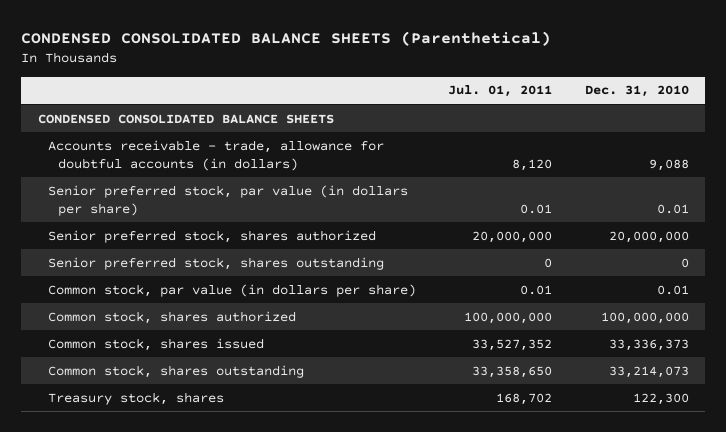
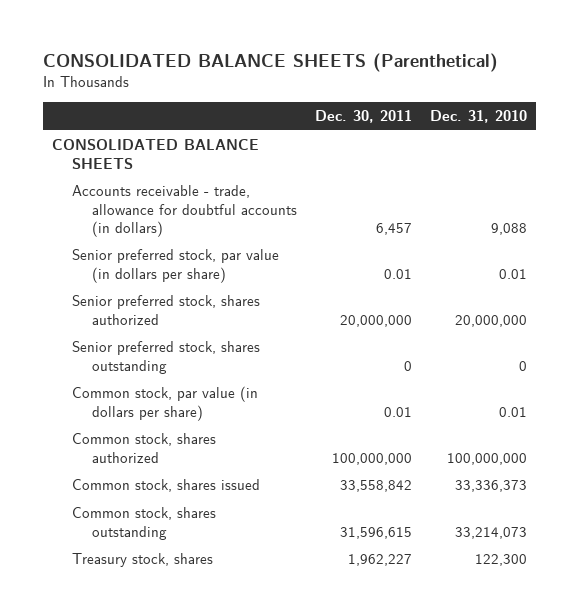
- CONDENSED CONSOLIDATED BALANCE SHEETS (Parenthetical)
+ CONSOLIDATED BALANCE SHEETS (Parenthetical)
- | Jul. 01, 2011 | Dec. 31, 2010
+ | Dec. 30, 2011 | Dec. 31, 2010
- CONDENSED CONSOLIDATED BALANCE SHEETS
+ CONSOLIDATED BALANCE SHEETS

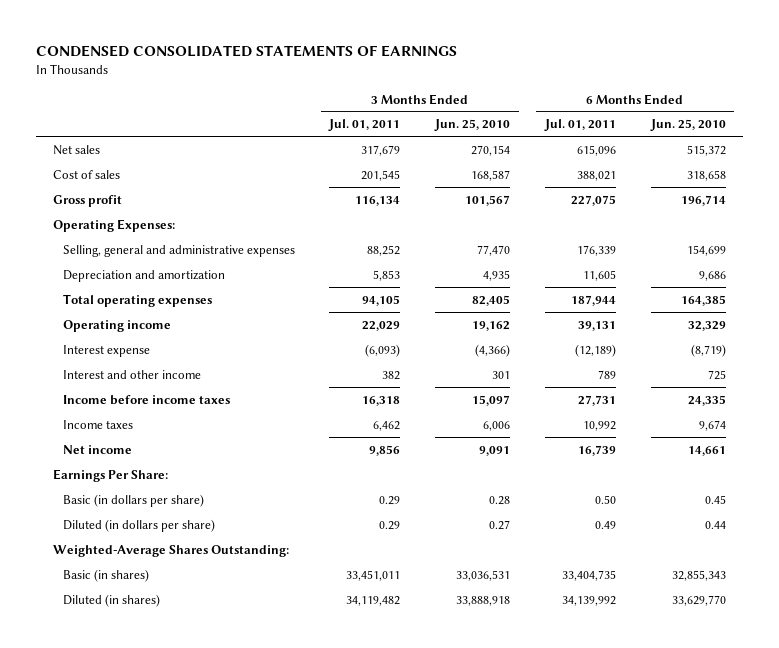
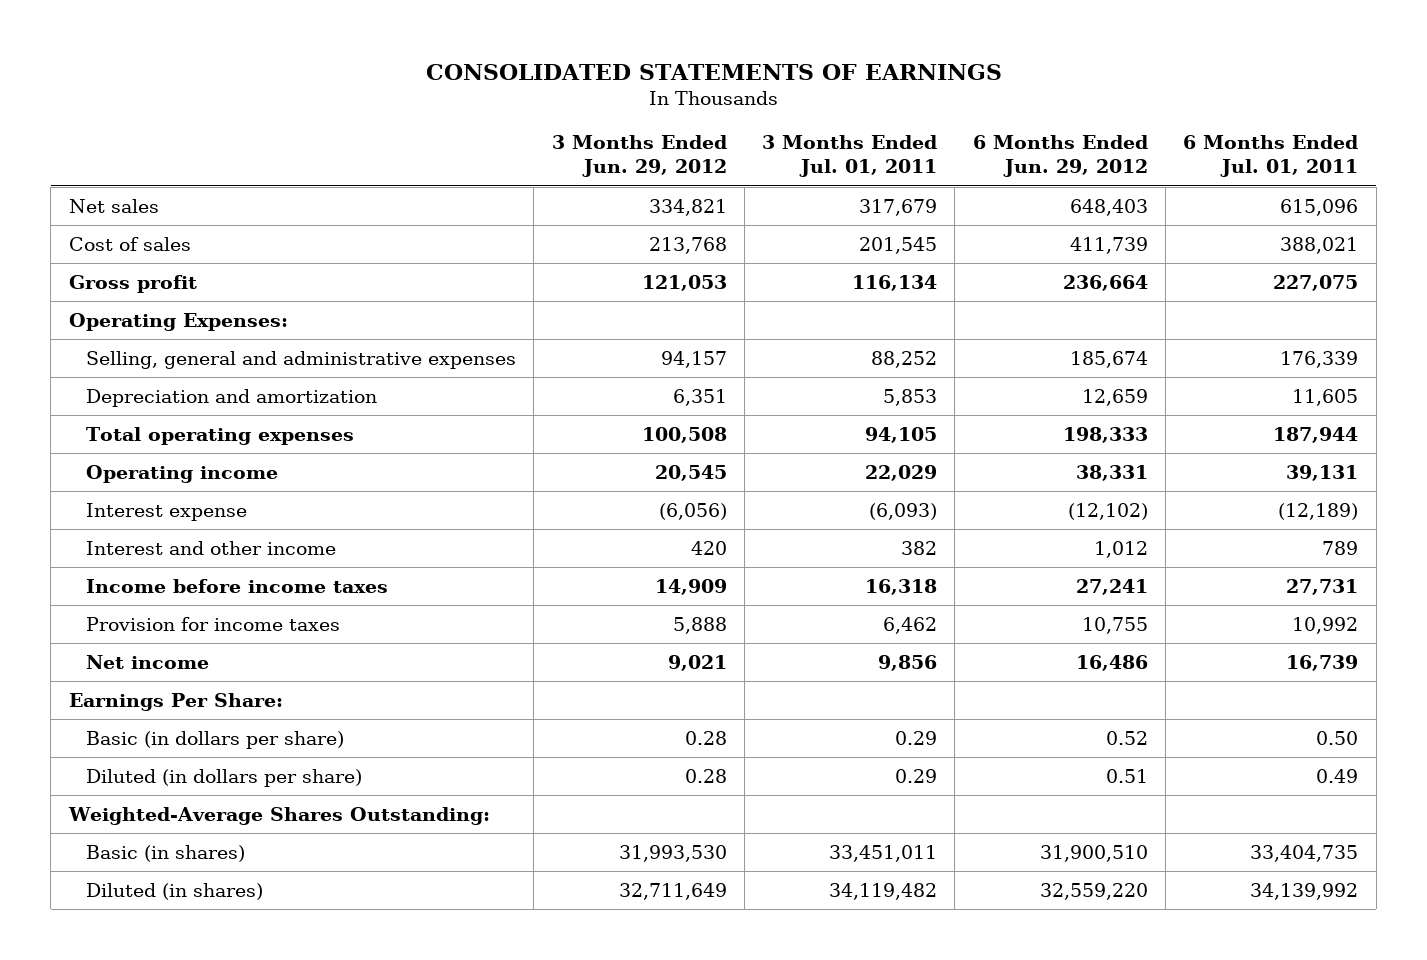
- CONDENSED CONSOLIDATED STATEMENTS OF EARNINGS
+ CONSOLIDATED STATEMENTS OF EARNINGS
- | 3 Months Ended Jul. 01, 2011 | 3 Months Ended Jun. 25, 2010 | 6 Months Ended Jul. 01, 2011 | 6 Months Ended Jun. 25, 2010
+ | 3 Months Ended Jun. 29, 2012 | 3 Months Ended Jul. 01, 2011 | 6 Months Ended Jun. 29, 2012 | 6 Months Ended Jul. 01, 2011
- Income taxes | 6,462 | 6,006 | 10,992 | 9,674
+ Provision for income taxes | 5,888 | 6,462 | 10,755 | 10,992

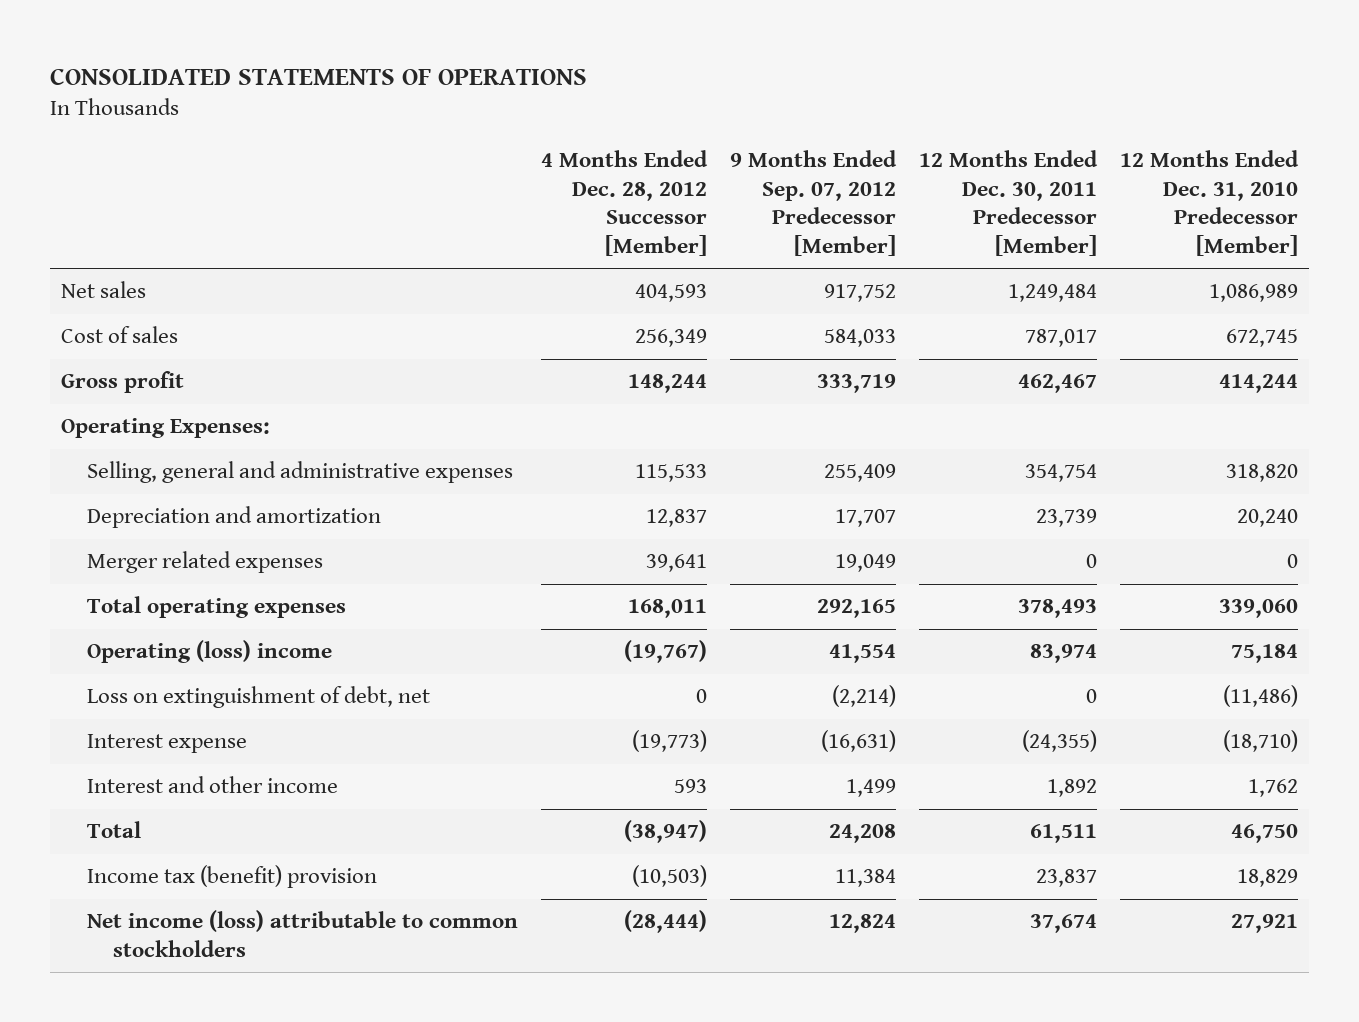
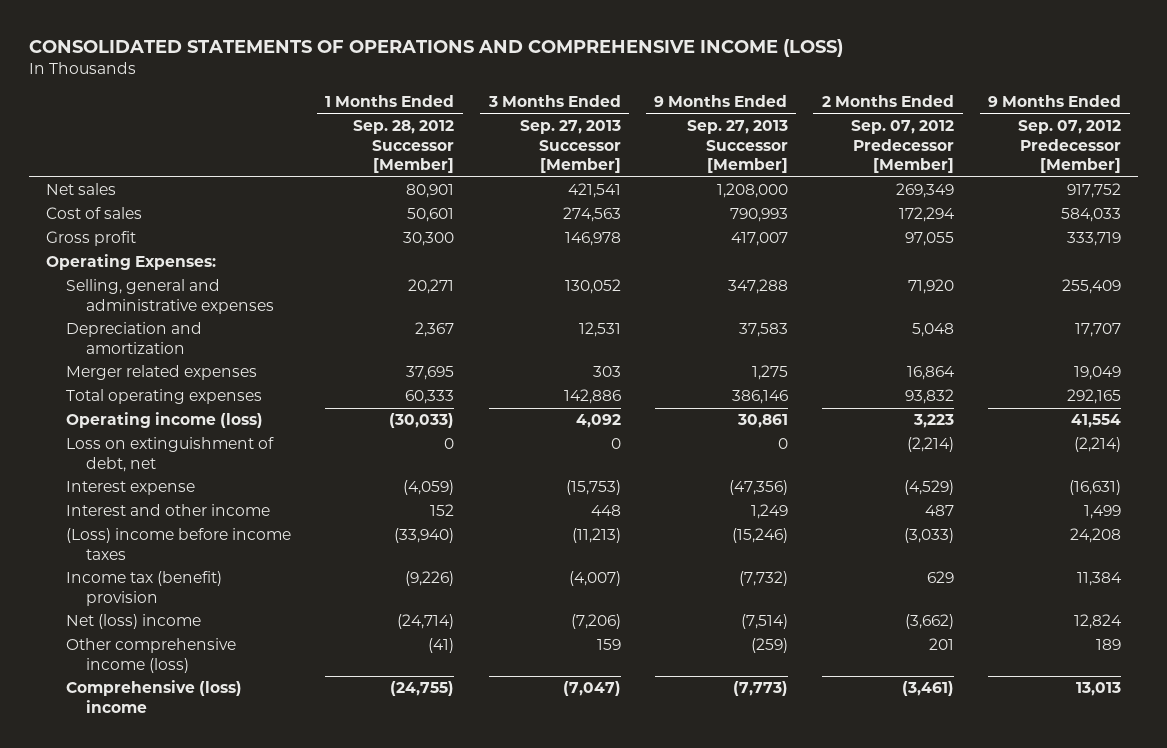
- CONSOLIDATED STATEMENTS OF OPERATIONS
+ CONSOLIDATED STATEMENTS OF OPERATIONS AND COMPREHENSIVE INCOME (LOSS)
- | 4 Months Ended Dec. 28, 2012 Successor [Member] | 9 Months Ended Sep. 07, 2012 Predecessor [Member] | 12 Months Ended Dec. 30, 2011 Predecessor [Member] | 12 Months Ended Dec. 31, 2010 Predecessor [Member]
+ | 1 Months Ended Sep. 28, 2012 Successor [Member] | 3 Months Ended Sep. 27, 2013 Successor [Member] | 9 Months Ended Sep. 27, 2013 Successor [Member] | 2 Months Ended Sep. 07, 2012 Predecessor [Member] | 9 Months Ended Sep. 07, 2012 Predecessor [Member]
- Operating (loss) income | (19,767) | 41,554 | 83,974 | 75,184
+ Operating income (loss) | (30,033) | 4,092 | 30,861 | 3,223 | 41,554
- Total | (38,947) | 24,208 | 61,511 | 46,750
+ (Loss) income before income taxes | (33,940) | (11,213) | (15,246) | (3,033) | 24,208
- Net income (loss) attributable to common stockholders | (28,444) | 12,824 | 37,674 | 27,921
+ Net (loss) income | (24,714) | (7,206) | (7,514) | (3,662) | 12,824
+ Other comprehensive income (loss) | (41) | 159 | (259) | 201 | 189
+ Comprehensive (loss) income | (24,755) | (7,047) | (7,773) | (3,461) | 13,013

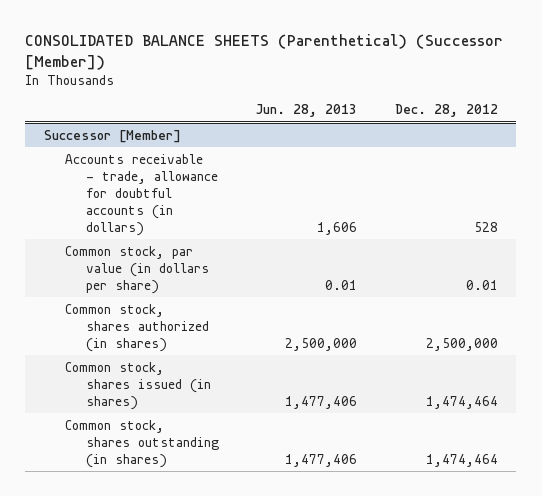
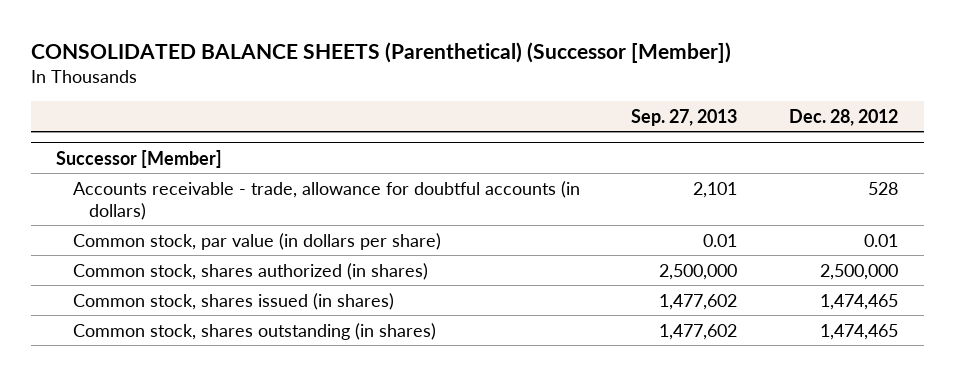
- | Jun. 28, 2013 | Dec. 28, 2012
+ | Sep. 27, 2013 | Dec. 28, 2012
@ Successor [Member]
- Common stock, shares issued (in shares) | 1,477,406 | 1,474,464
- Common stock, shares outstanding (in shares) | 1,477,406 | 1,474,464
+ Common stock, shares issued (in shares) | 1,477,602 | 1,474,465
+ Common stock, shares outstanding (in shares) | 1,477,602 | 1,474,465

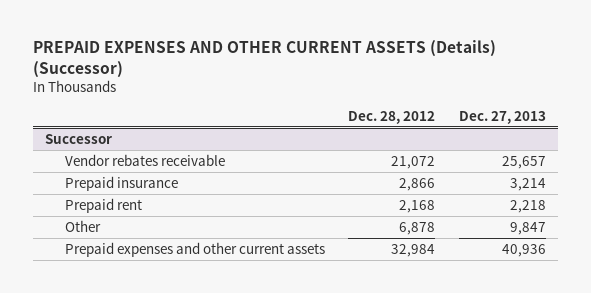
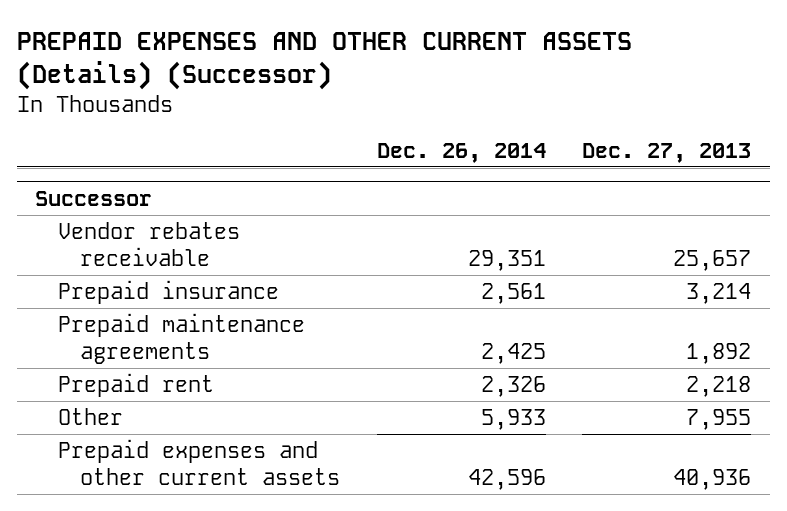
- | Dec. 28, 2012 | Dec. 27, 2013
+ | Dec. 26, 2014 | Dec. 27, 2013
@ Successor
+ Prepaid maintenance agreements | 2,425 | 1,892
- Other | 6,878 | 9,847
+ Other | 5,933 | 7,955

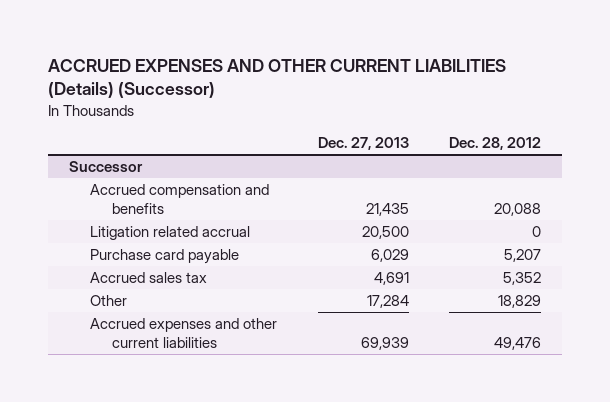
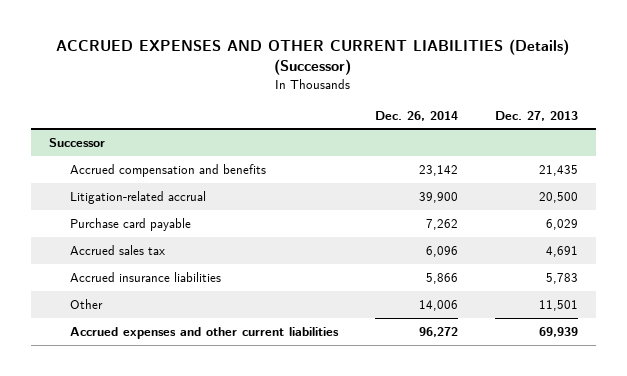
- | Dec. 27, 2013 | Dec. 28, 2012
+ | Dec. 26, 2014 | Dec. 27, 2013
@ Successor
- Litigation related accrual | 20,500 | 0
+ Litigation-related accrual | 39,900 | 20,500
- Other | 17,284 | 18,829
+ Accrued insurance liabilities | 5,866 | 5,783
+ Other | 14,006 | 11,501

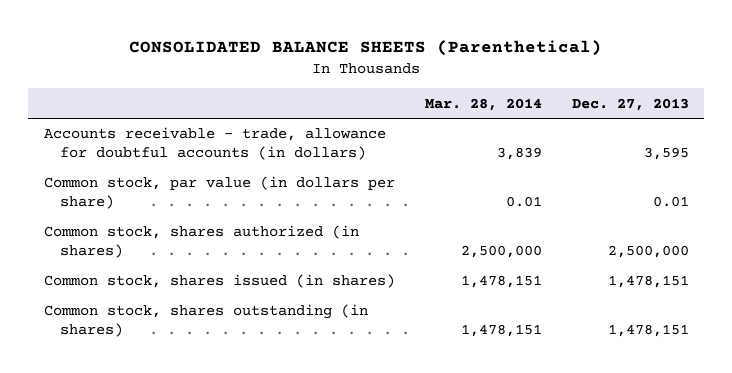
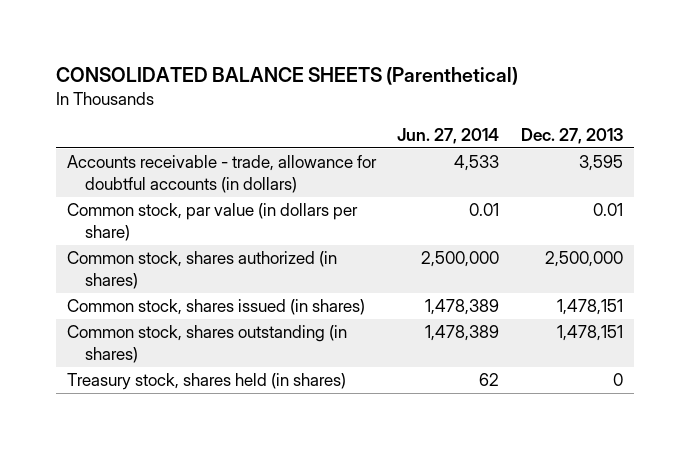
- | Mar. 28, 2014 | Dec. 27, 2013
+ | Jun. 27, 2014 | Dec. 27, 2013
+ Treasury stock, shares held (in shares) | 62 | 0

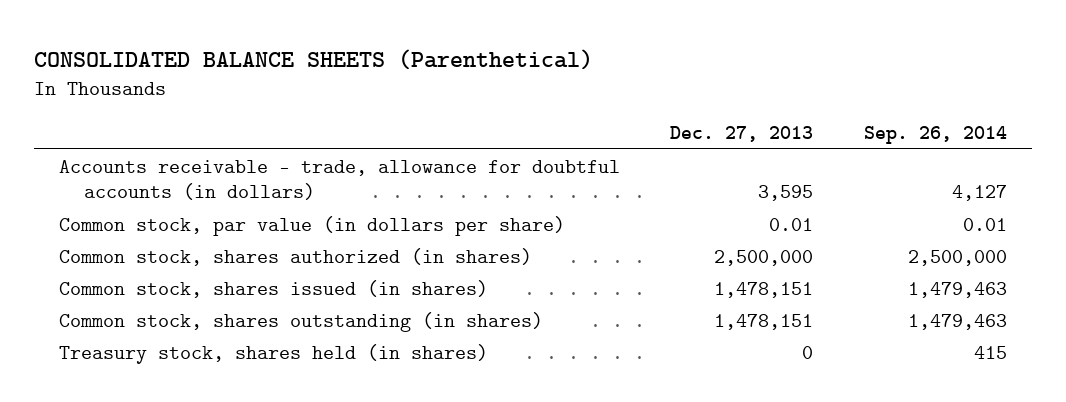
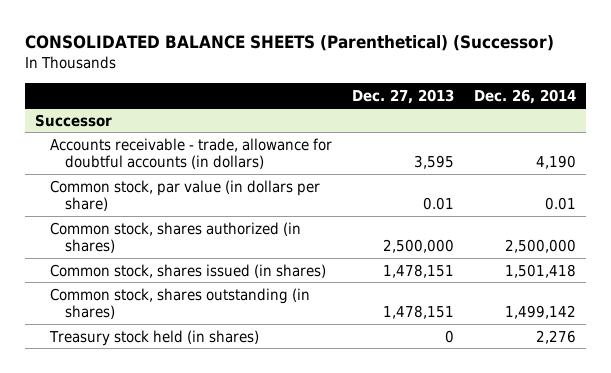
- CONSOLIDATED BALANCE SHEETS (Parenthetical)
+ CONSOLIDATED BALANCE SHEETS (Parenthetical) (Successor)
- | Dec. 27, 2013 | Sep. 26, 2014
+ | Dec. 27, 2013 | Dec. 26, 2014
+ Successor
- Treasury stock, shares held (in shares) | 0 | 415
+ Treasury stock held (in shares) | 0 | 2,276

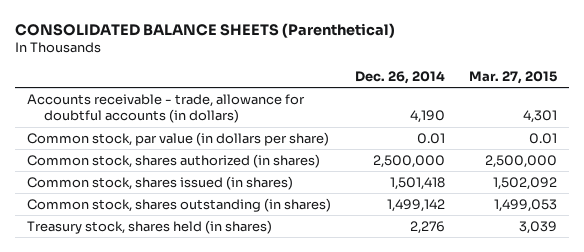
- CONSOLIDATED BALANCE SHEETS (Parenthetical) (Successor)
+ CONSOLIDATED BALANCE SHEETS (Parenthetical)
- | Dec. 27, 2013 | Dec. 26, 2014
+ | Dec. 26, 2014 | Mar. 27, 2015
- Successor
- Treasury stock held (in shares) | 0 | 2,276
+ Treasury stock, shares held (in shares) | 2,276 | 3,039

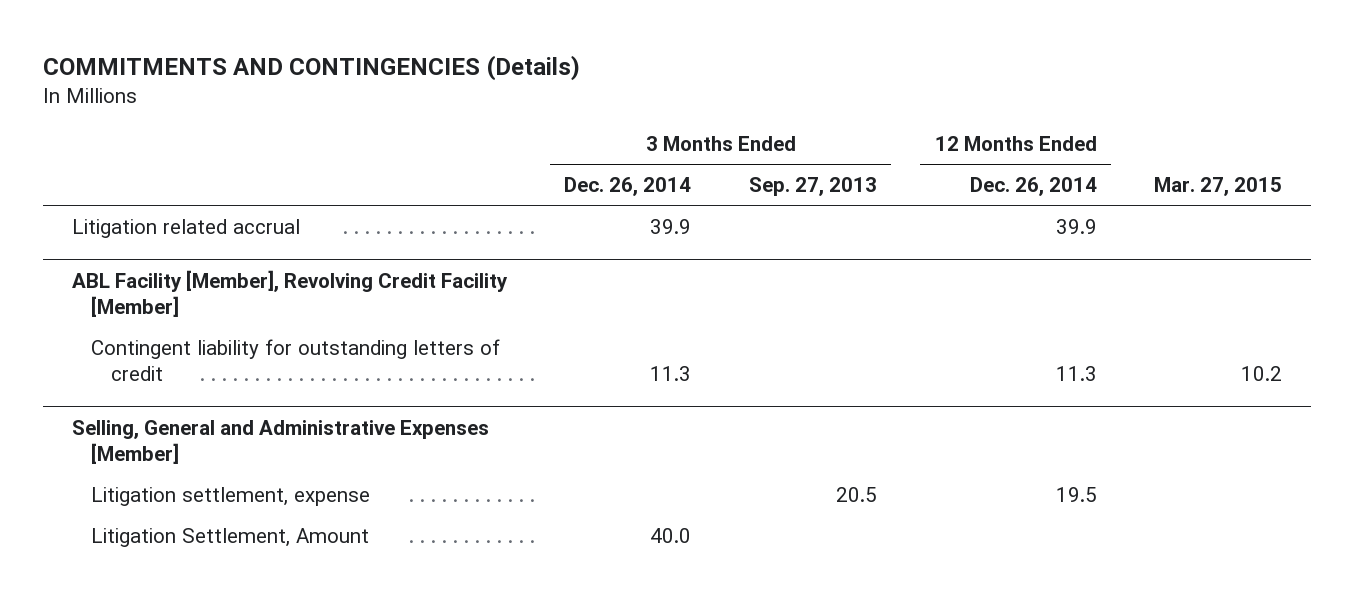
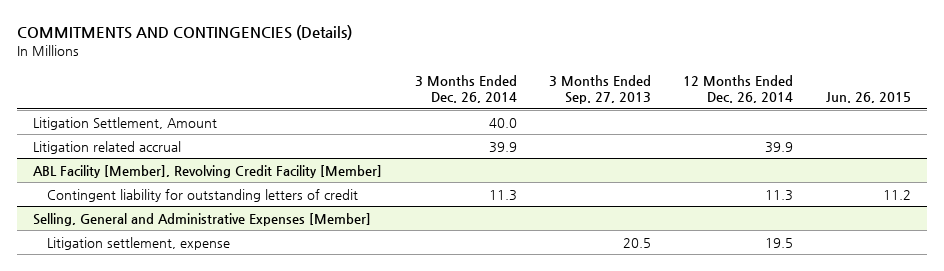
- | 3 Months Ended Dec. 26, 2014 | 3 Months Ended Sep. 27, 2013 | 12 Months Ended Dec. 26, 2014 | Mar. 27, 2015
+ | 3 Months Ended Dec. 26, 2014 | 3 Months Ended Sep. 27, 2013 | 12 Months Ended Dec. 26, 2014 | Jun. 26, 2015
+ Litigation Settlement, Amount | 40.0 | | |
@ Selling, General and Administrative Expenses [Member]
- Litigation Settlement, Amount | 40.0 | | |

